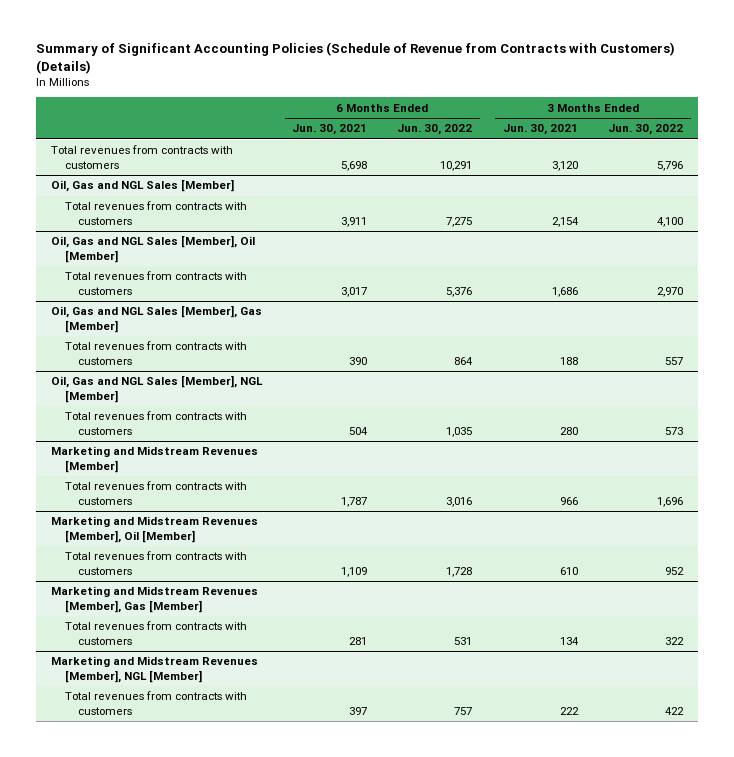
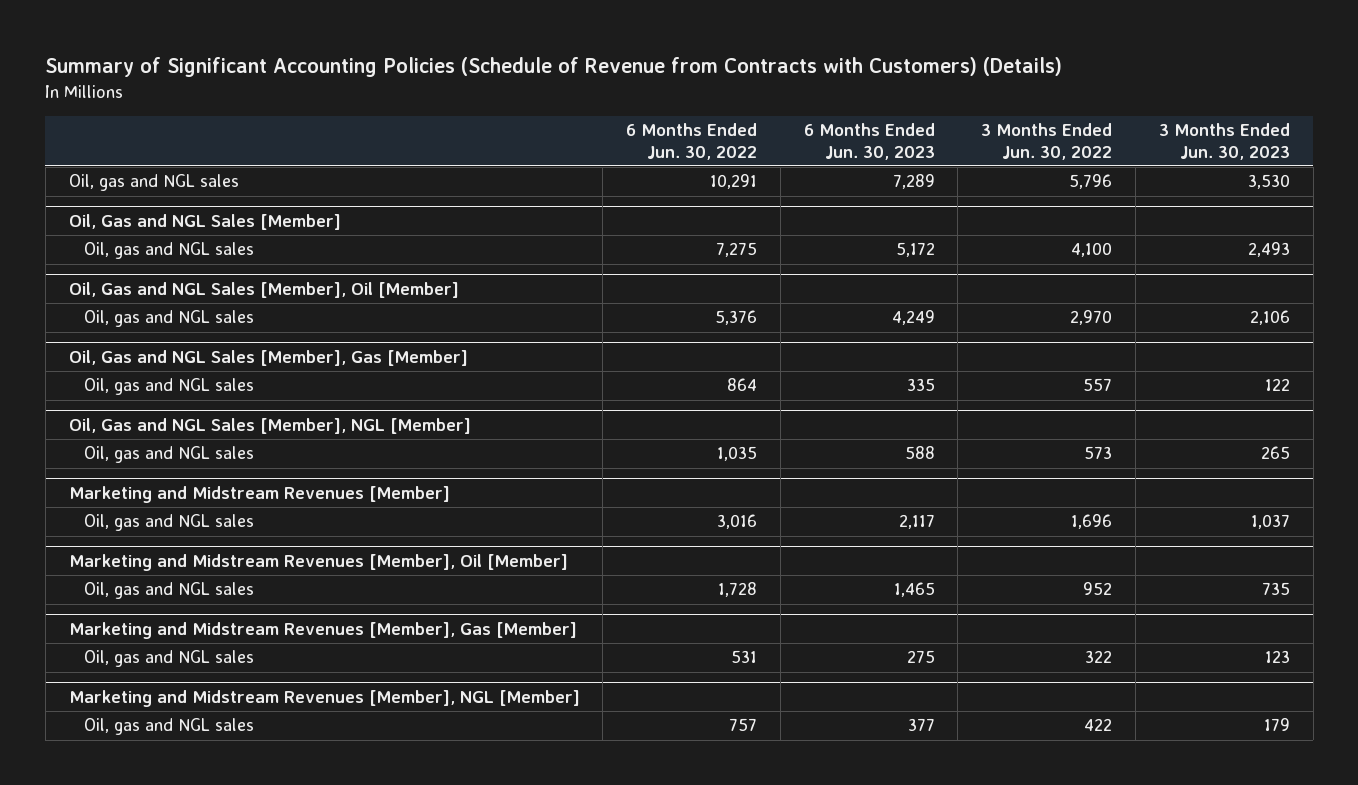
- | 6 Months Ended Jun. 30, 2021 | 6 Months Ended Jun. 30, 2022 | 3 Months Ended Jun. 30, 2021 | 3 Months Ended Jun. 30, 2022
+ | 6 Months Ended Jun. 30, 2022 | 6 Months Ended Jun. 30, 2023 | 3 Months Ended Jun. 30, 2022 | 3 Months Ended Jun. 30, 2023
- Total revenues from contracts with customers | 5,698 | 10,291 | 3,120 | 5,796
+ Oil, gas and NGL sales | 10,291 | 7,289 | 5,796 | 3,530
@ Oil, Gas and NGL Sales [Member]
- Total revenues from contracts with customers | 3,911 | 7,275 | 2,154 | 4,100
+ Oil, gas and NGL sales | 7,275 | 5,172 | 4,100 | 2,493
@ Oil, Gas and NGL Sales [Member], Oil [Member]
- Total revenues from contracts with customers | 3,017 | 5,376 | 1,686 | 2,970
+ Oil, gas and NGL sales | 5,376 | 4,249 | 2,970 | 2,106
@ Oil, Gas and NGL Sales [Member], Gas [Member]
- Total revenues from contracts with customers | 390 | 864 | 188 | 557
+ Oil, gas and NGL sales | 864 | 335 | 557 | 122
@ Oil, Gas and NGL Sales [Member], NGL [Member]
- Total revenues from contracts with customers | 504 | 1,035 | 280 | 573
+ Oil, gas and NGL sales | 1,035 | 588 | 573 | 265
@ Marketing and Midstream Revenues [Member]
- Total revenues from contracts with customers | 1,787 | 3,016 | 966 | 1,696
+ Oil, gas and NGL sales | 3,016 | 2,117 | 1,696 | 1,037
@ Marketing and Midstream Revenues [Member], Oil [Member]
- Total revenues from contracts with customers | 1,109 | 1,728 | 610 | 952
+ Oil, gas and NGL sales | 1,728 | 1,465 | 952 | 735
@ Marketing and Midstream Revenues [Member], Gas [Member]
- Total revenues from contracts with customers | 281 | 531 | 134 | 322
+ Oil, gas and NGL sales | 531 | 275 | 322 | 123
@ Marketing and Midstream Revenues [Member], NGL [Member]
- Total revenues from contracts with customers | 397 | 757 | 222 | 422
+ Oil, gas and NGL sales | 757 | 377 | 422 | 179

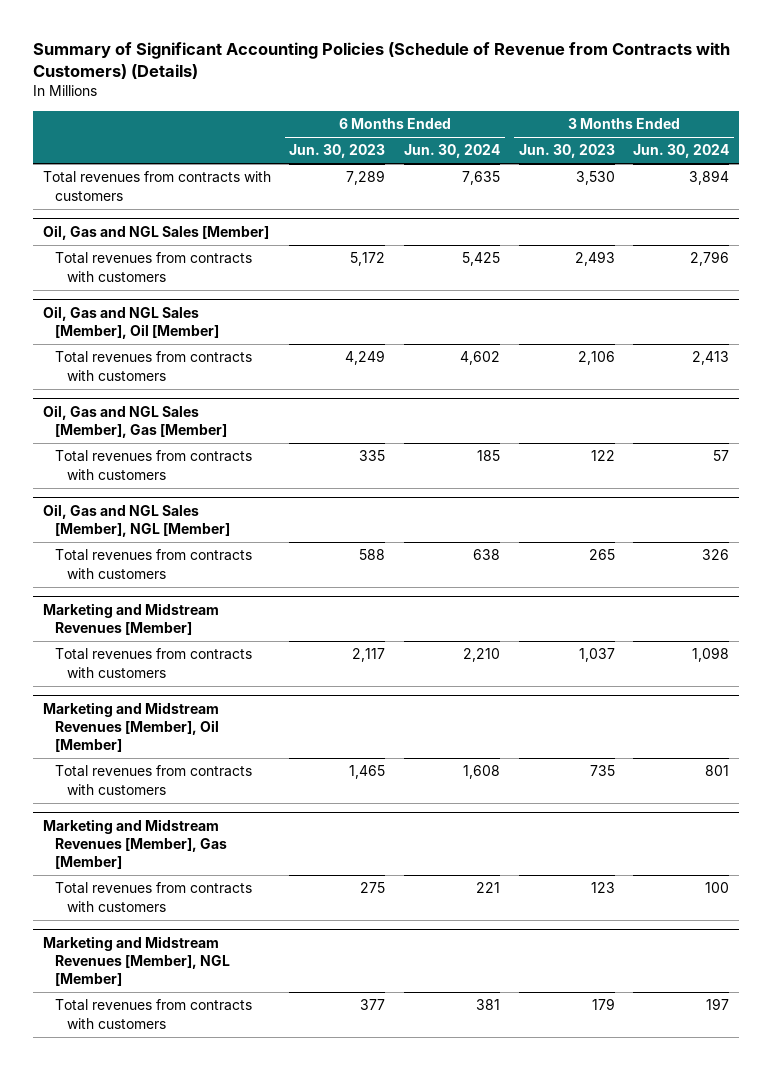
- | 6 Months Ended Jun. 30, 2022 | 6 Months Ended Jun. 30, 2023 | 3 Months Ended Jun. 30, 2022 | 3 Months Ended Jun. 30, 2023
+ | 6 Months Ended Jun. 30, 2023 | 6 Months Ended Jun. 30, 2024 | 3 Months Ended Jun. 30, 2023 | 3 Months Ended Jun. 30, 2024
- Oil, gas and NGL sales | 10,291 | 7,289 | 5,796 | 3,530
+ Total revenues from contracts with customers | 7,289 | 7,635 | 3,530 | 3,894
@ Oil, Gas and NGL Sales [Member]
- Oil, gas and NGL sales | 7,275 | 5,172 | 4,100 | 2,493
+ Total revenues from contracts with customers | 5,172 | 5,425 | 2,493 | 2,796
@ Oil, Gas and NGL Sales [Member], Oil [Member]
- Oil, gas and NGL sales | 5,376 | 4,249 | 2,970 | 2,106
+ Total revenues from contracts with customers | 4,249 | 4,602 | 2,106 | 2,413
@ Oil, Gas and NGL Sales [Member], Gas [Member]
- Oil, gas and NGL sales | 864 | 335 | 557 | 122
+ Total revenues from contracts with customers | 335 | 185 | 122 | 57
@ Oil, Gas and NGL Sales [Member], NGL [Member]
- Oil, gas and NGL sales | 1,035 | 588 | 573 | 265
+ Total revenues from contracts with customers | 588 | 638 | 265 | 326
@ Marketing and Midstream Revenues [Member]
- Oil, gas and NGL sales | 3,016 | 2,117 | 1,696 | 1,037
+ Total revenues from contracts with customers | 2,117 | 2,210 | 1,037 | 1,098
@ Marketing and Midstream Revenues [Member], Oil [Member]
- Oil, gas and NGL sales | 1,728 | 1,465 | 952 | 735
+ Total revenues from contracts with customers | 1,465 | 1,608 | 735 | 801
@ Marketing and Midstream Revenues [Member], Gas [Member]
- Oil, gas and NGL sales | 531 | 275 | 322 | 123
+ Total revenues from contracts with customers | 275 | 221 | 123 | 100
@ Marketing and Midstream Revenues [Member], NGL [Member]
- Oil, gas and NGL sales | 757 | 377 | 422 | 179
+ Total revenues from contracts with customers | 377 | 381 | 179 | 197

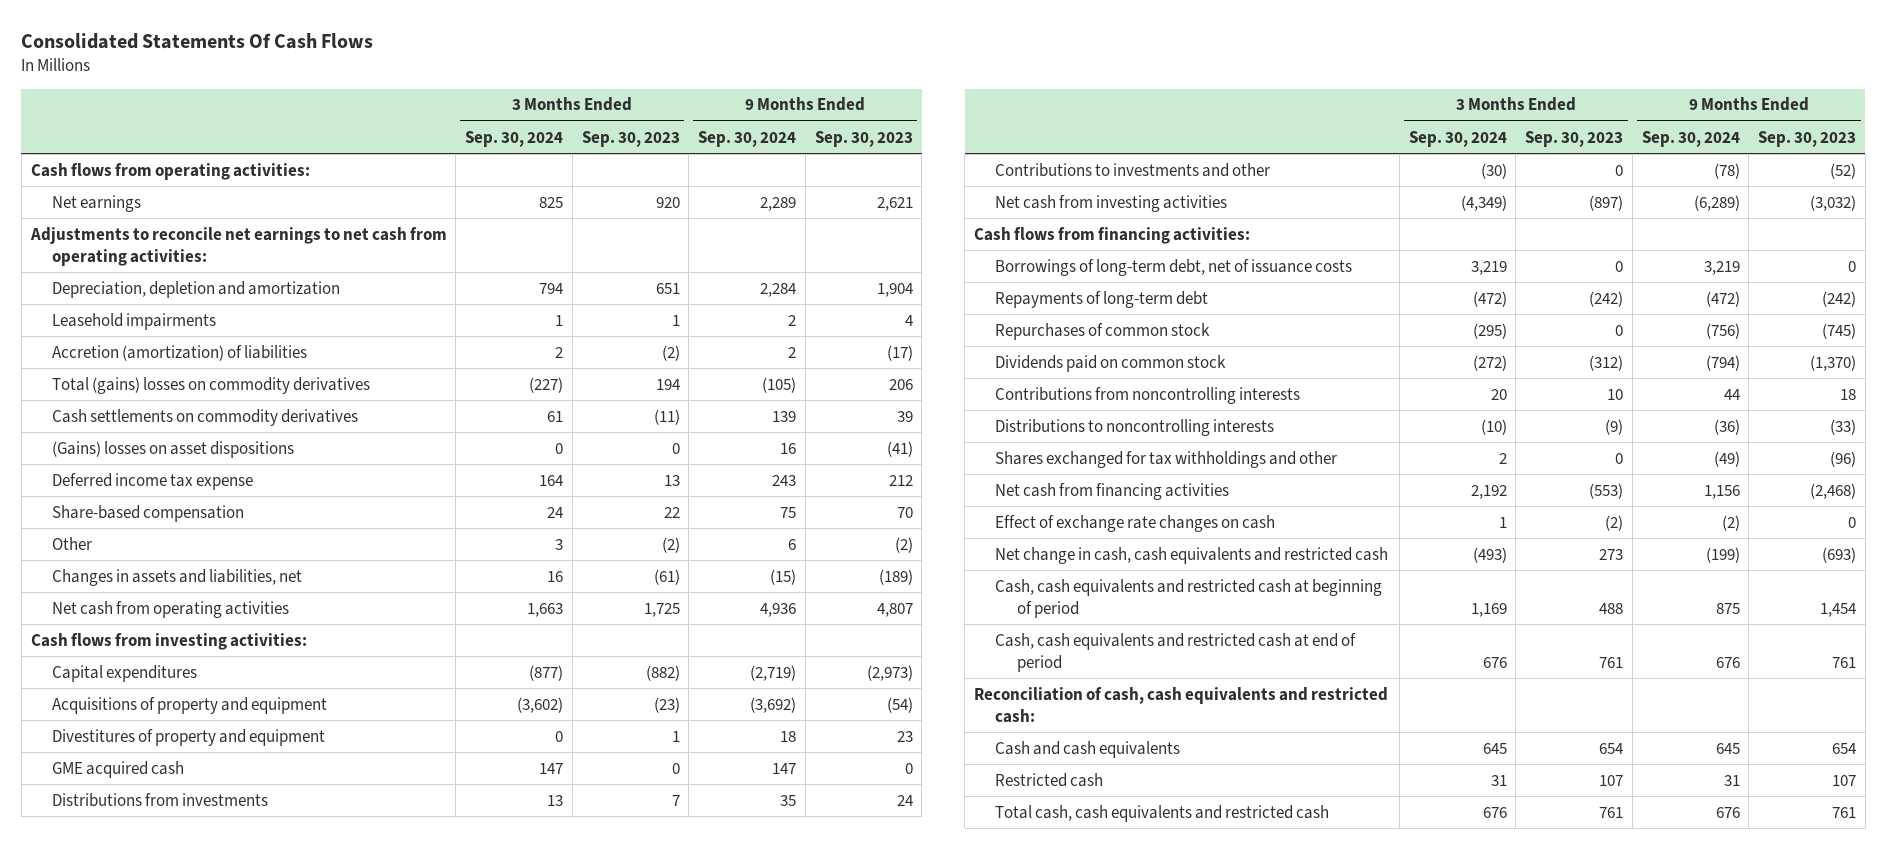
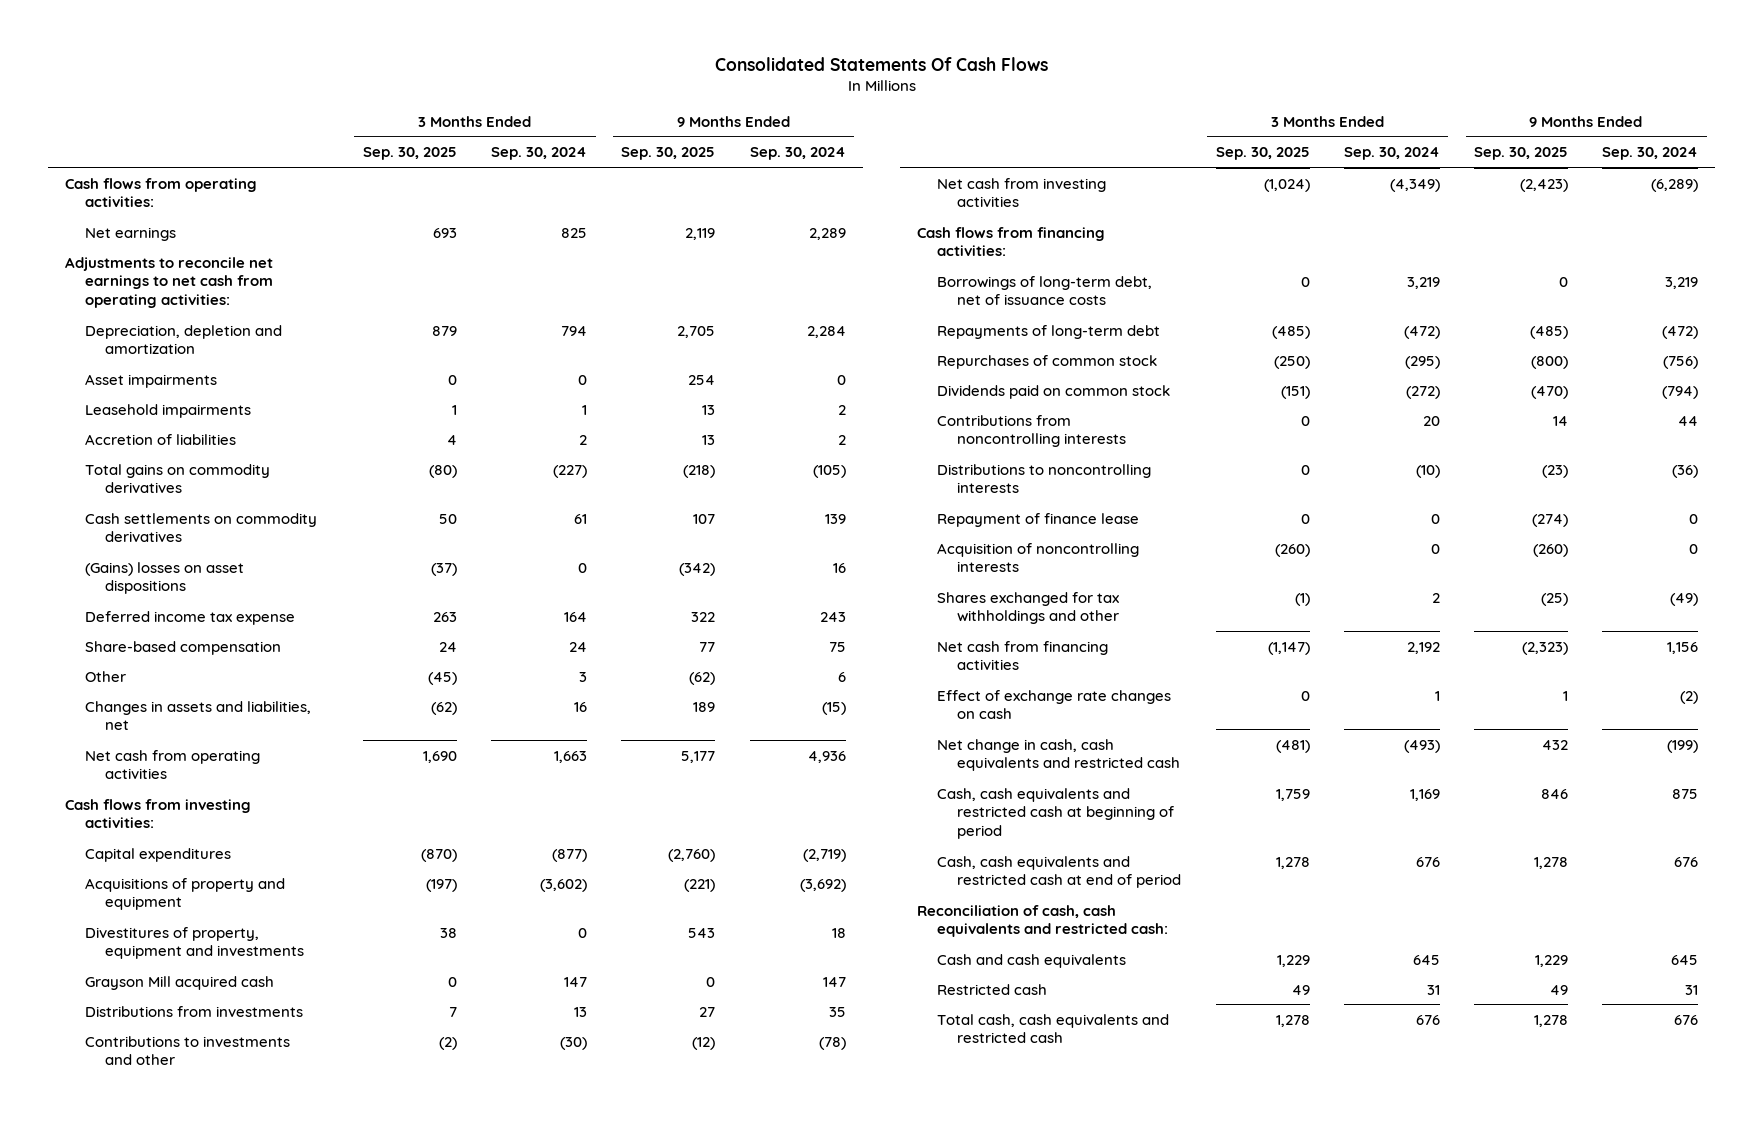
- | 3 Months Ended Sep. 30, 2024 | 3 Months Ended Sep. 30, 2023 | 9 Months Ended Sep. 30, 2024 | 9 Months Ended Sep. 30, 2023
+ | 3 Months Ended Sep. 30, 2025 | 3 Months Ended Sep. 30, 2024 | 9 Months Ended Sep. 30, 2025 | 9 Months Ended Sep. 30, 2024
+ Asset impairments | 0 | 0 | 254 | 0
- Accretion (amortization) of liabilities | 2 | (2) | 2 | (17)
- Total (gains) losses on commodity derivatives | (227) | 194 | (105) | 206
+ Accretion of liabilities | 4 | 2 | 13 | 2
+ Total gains on commodity derivatives | (80) | (227) | (218) | (105)
- Divestitures of property and equipment | 0 | 1 | 18 | 23
- GME acquired cash | 147 | 0 | 147 | 0
+ Divestitures of property, equipment and investments | 38 | 0 | 543 | 18
+ Grayson Mill acquired cash | 0 | 147 | 0 | 147
+ Repayment of finance lease | 0 | 0 | (274) | 0
+ Acquisition of noncontrolling interests | (260) | 0 | (260) | 0

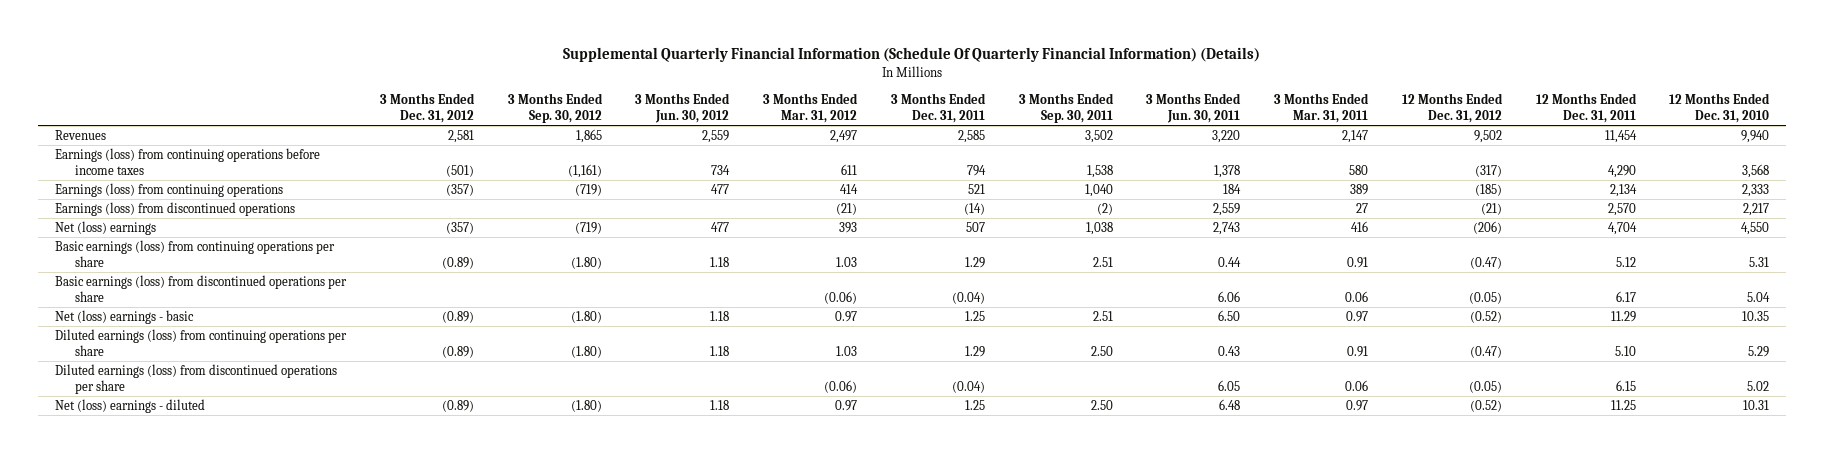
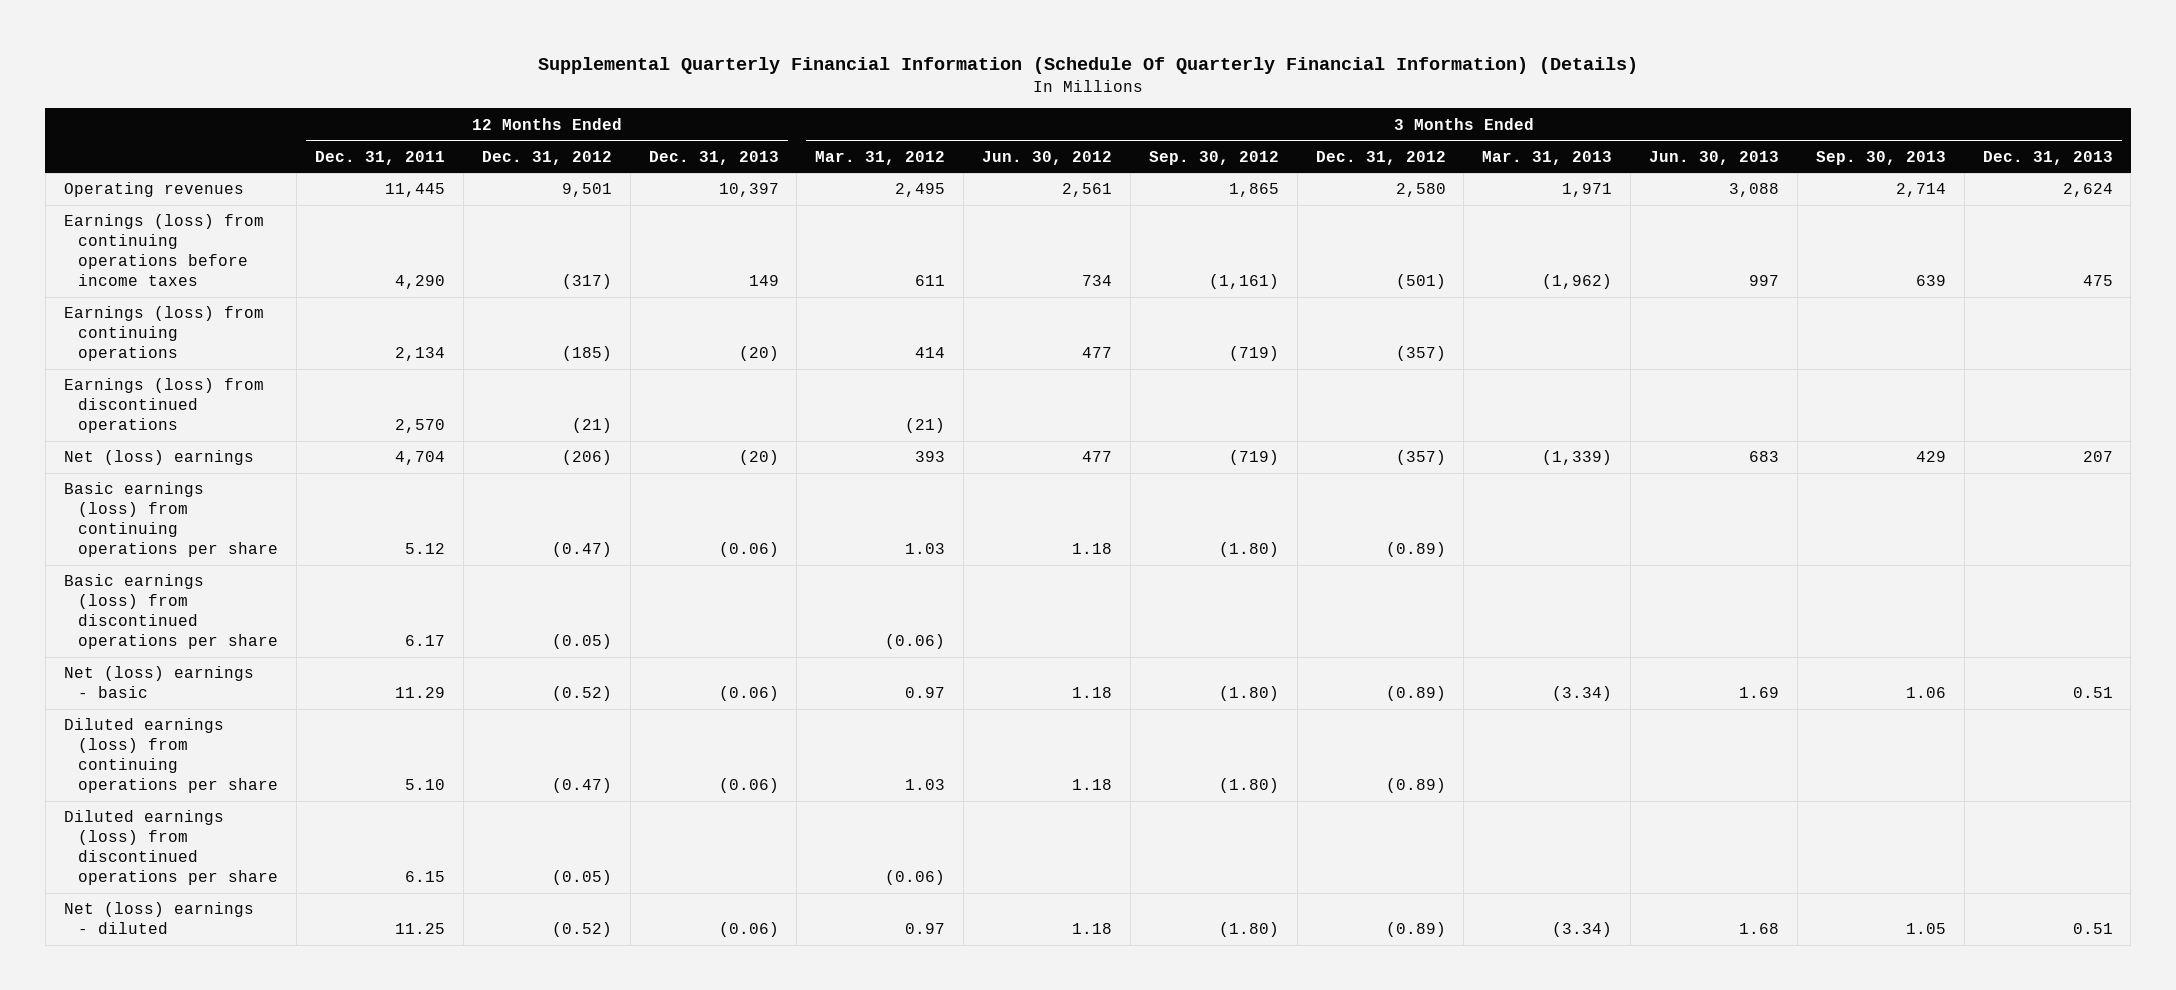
- | 3 Months Ended Dec. 31, 2012 | 3 Months Ended Sep. 30, 2012 | 3 Months Ended Jun. 30, 2012 | 3 Months Ended Mar. 31, 2012 | 3 Months Ended Dec. 31, 2011 | 3 Months Ended Sep. 30, 2011 | 3 Months Ended Jun. 30, 2011 | 3 Months Ended Mar. 31, 2011 | 12 Months Ended Dec. 31, 2012 | 12 Months Ended Dec. 31, 2011 | 12 Months Ended Dec. 31, 2010
+ | 12 Months Ended Dec. 31, 2011 | 12 Months Ended Dec. 31, 2012 | 12 Months Ended Dec. 31, 2013 | 3 Months Ended Mar. 31, 2012 | 3 Months Ended Jun. 30, 2012 | 3 Months Ended Sep. 30, 2012 | 3 Months Ended Dec. 31, 2012 | 3 Months Ended Mar. 31, 2013 | 3 Months Ended Jun. 30, 2013 | 3 Months Ended Sep. 30, 2013 | 3 Months Ended Dec. 31, 2013
- Revenues | 2,581 | 1,865 | 2,559 | 2,497 | 2,585 | 3,502 | 3,220 | 2,147 | 9,502 | 11,454 | 9,940
+ Operating revenues | 11,445 | 9,501 | 10,397 | 2,495 | 2,561 | 1,865 | 2,580 | 1,971 | 3,088 | 2,714 | 2,624

